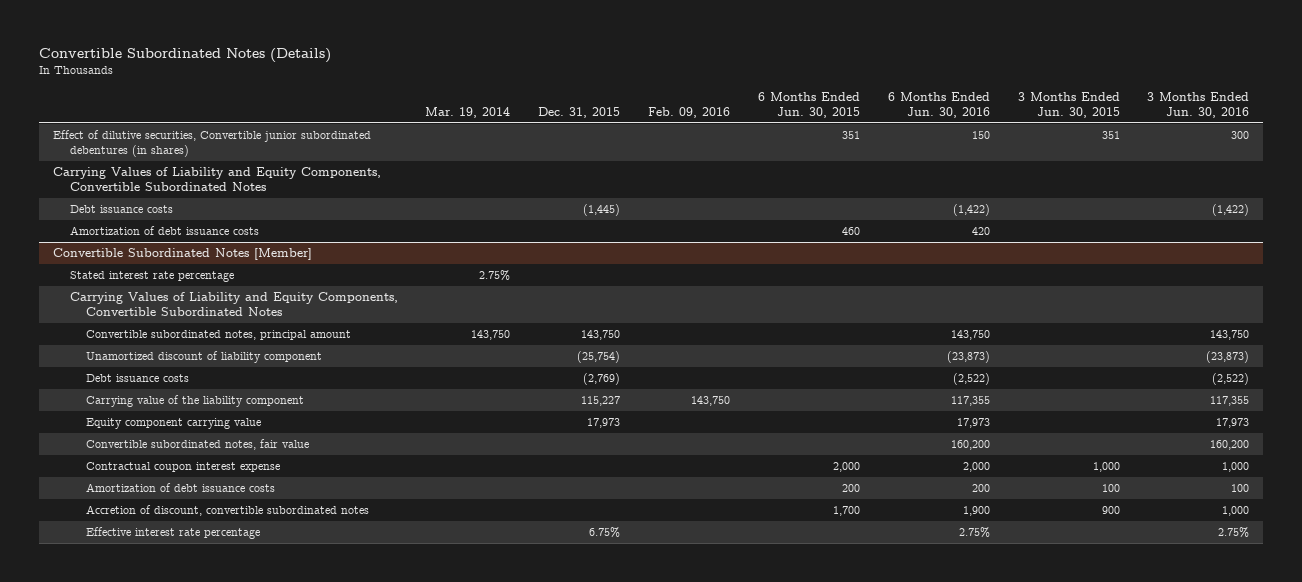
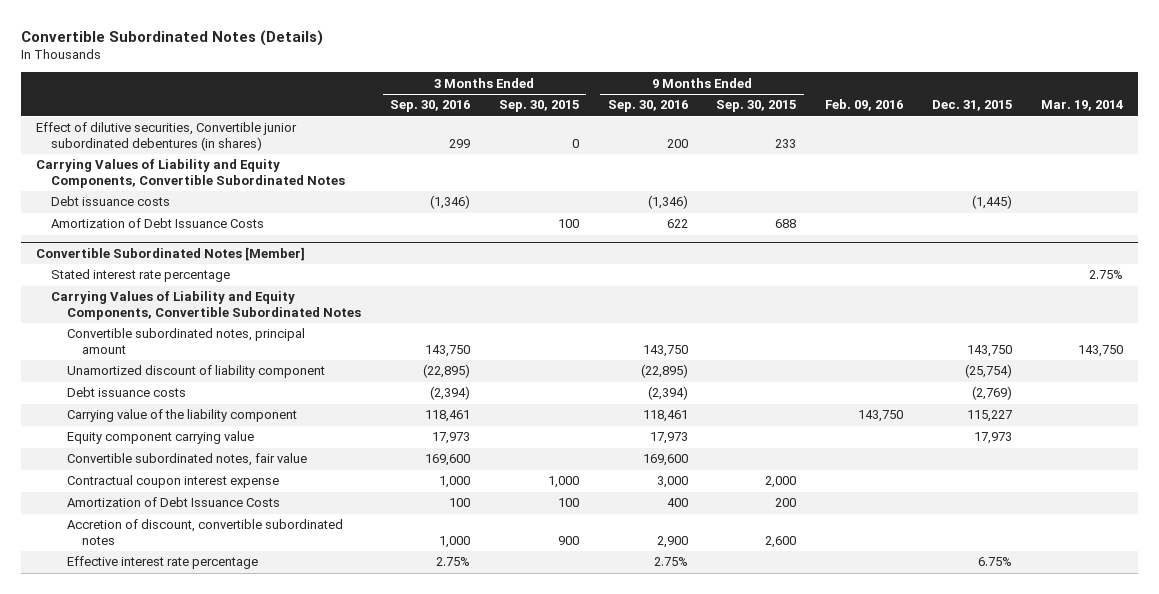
- | Mar. 19, 2014 | Dec. 31, 2015 | Feb. 09, 2016 | 6 Months Ended Jun. 30, 2015 | 6 Months Ended Jun. 30, 2016 | 3 Months Ended Jun. 30, 2015 | 3 Months Ended Jun. 30, 2016
+ | 3 Months Ended Sep. 30, 2016 | 3 Months Ended Sep. 30, 2015 | 9 Months Ended Sep. 30, 2016 | 9 Months Ended Sep. 30, 2015 | Feb. 09, 2016 | Dec. 31, 2015 | Mar. 19, 2014
- Amortization of debt issuance costs | | | | 460 | 420 | |
+ Amortization of Debt Issuance Costs | | 100 | 622 | 688 | | |
@ Convertible Subordinated Notes [Member]
- Amortization of debt issuance costs | | | | 200 | 200 | 100 | 100
+ Amortization of Debt Issuance Costs | 100 | 100 | 400 | 200 | | |

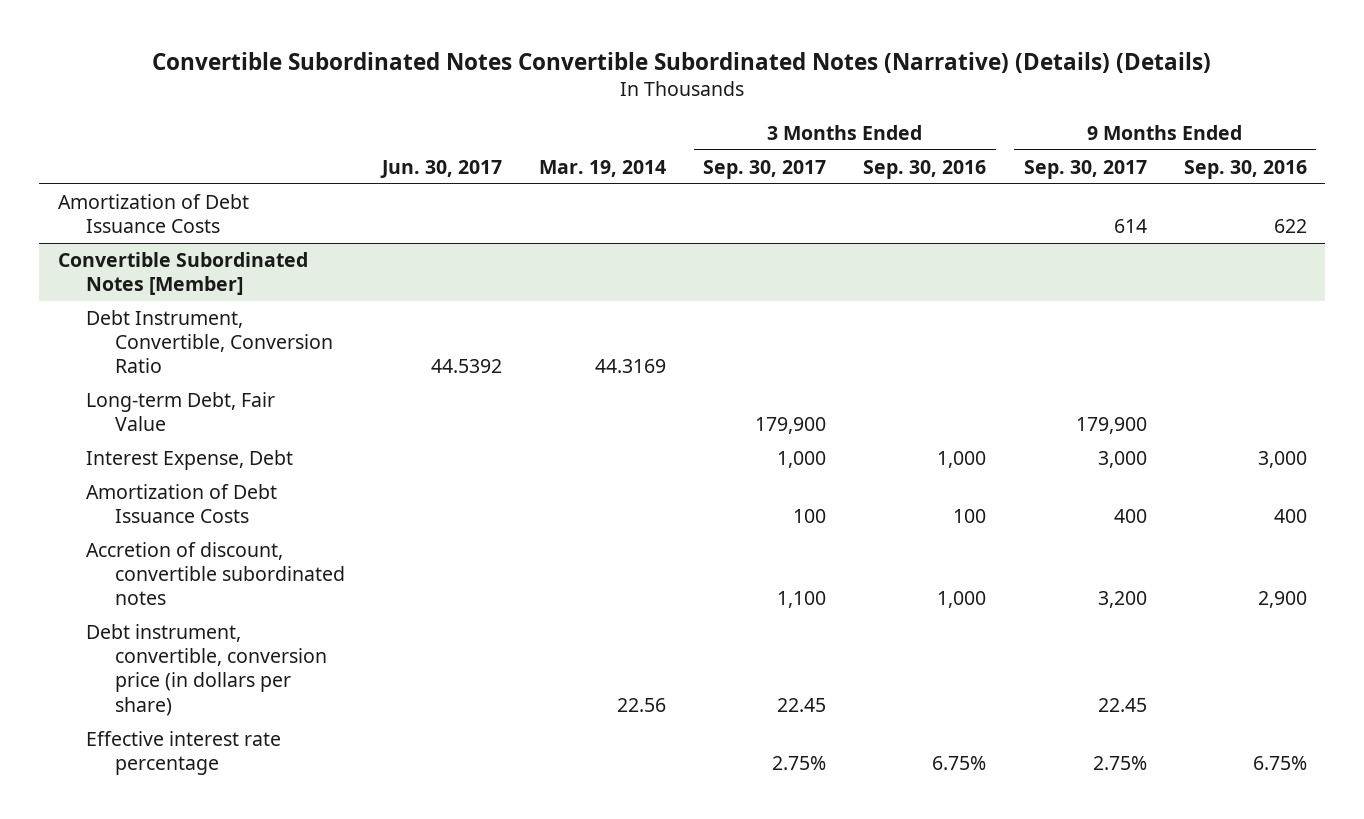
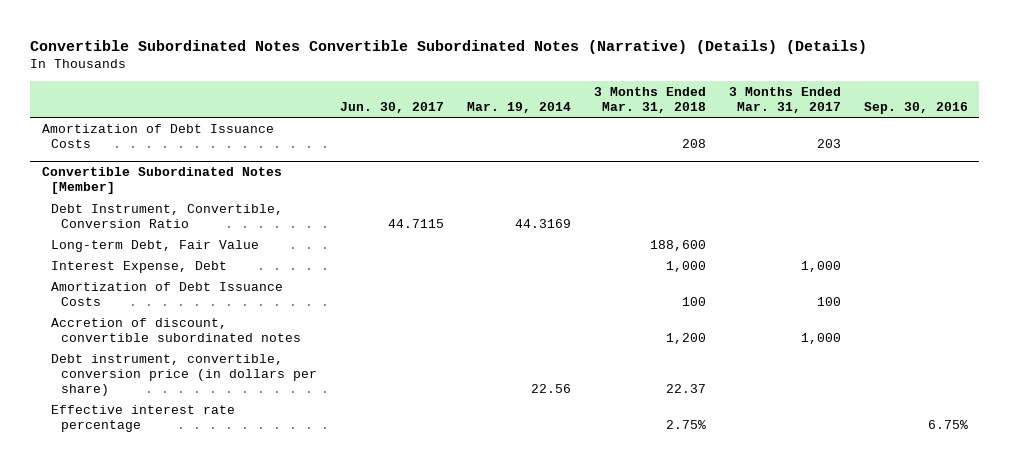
- | Jun. 30, 2017 | Mar. 19, 2014 | 3 Months Ended Sep. 30, 2017 | 3 Months Ended Sep. 30, 2016 | 9 Months Ended Sep. 30, 2017 | 9 Months Ended Sep. 30, 2016
+ | Jun. 30, 2017 | Mar. 19, 2014 | 3 Months Ended Mar. 31, 2018 | 3 Months Ended Mar. 31, 2017 | Sep. 30, 2016
@ Convertible Subordinated Notes [Member]
- Debt Instrument, Convertible, Conversion Ratio | 44.5392 | 44.3169 | | | |
+ Debt Instrument, Convertible, Conversion Ratio | 44.7115 | 44.3169 | | |

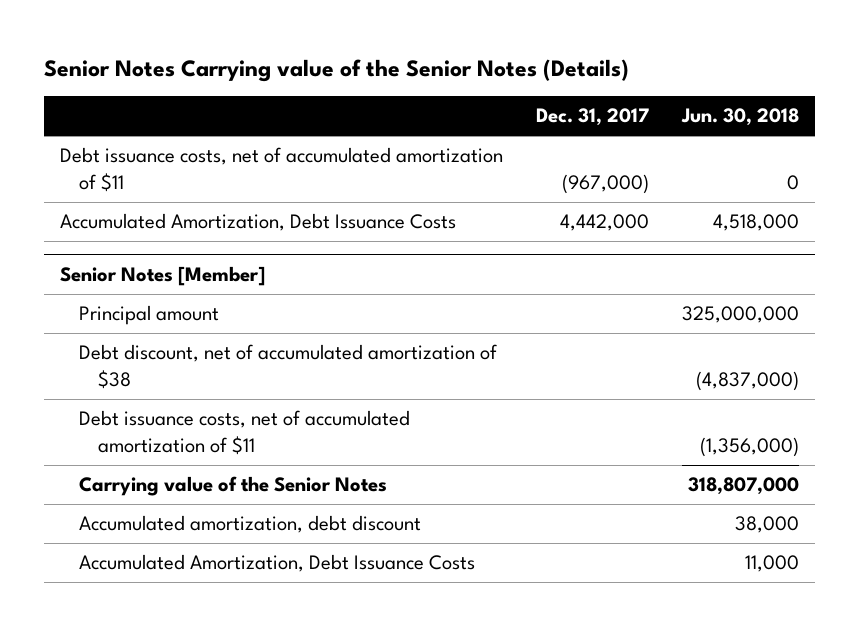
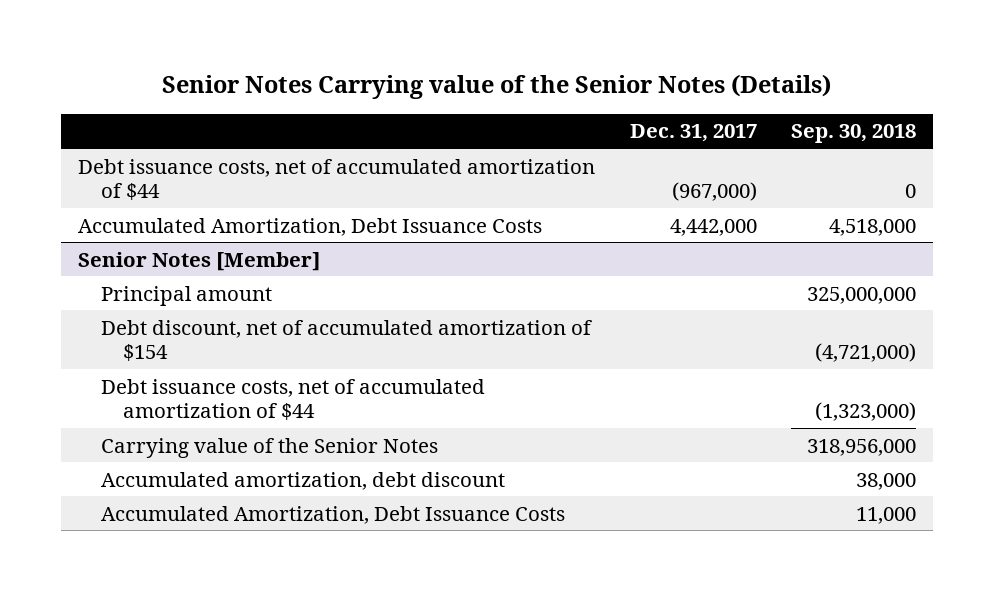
- | Dec. 31, 2017 | Jun. 30, 2018
+ | Dec. 31, 2017 | Sep. 30, 2018
- Debt issuance costs, net of accumulated amortization of $11 | (967,000) | 0
+ Debt issuance costs, net of accumulated amortization of $44 | (967,000) | 0
@ Senior Notes [Member]
- Debt discount, net of accumulated amortization of $38 | | (4,837,000)
- Debt issuance costs, net of accumulated amortization of $11 | | (1,356,000)
+ Debt discount, net of accumulated amortization of $154 | | (4,721,000)
+ Debt issuance costs, net of accumulated amortization of $44 | | (1,323,000)

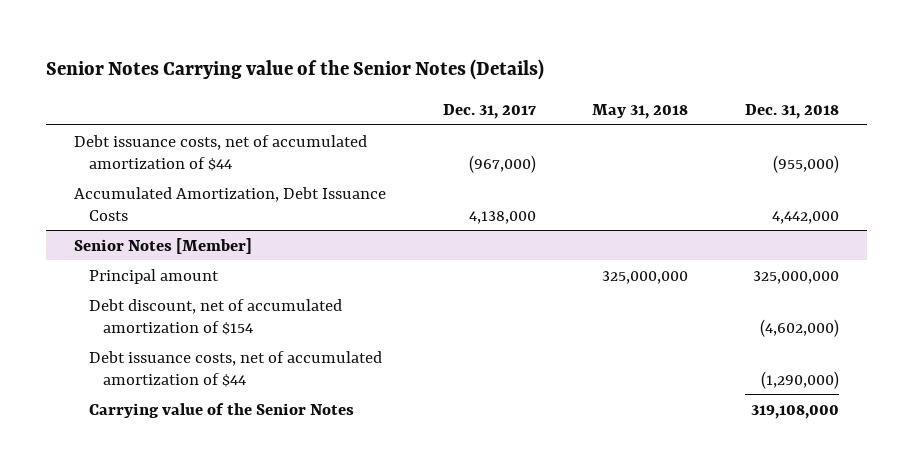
- | Dec. 31, 2017 | Sep. 30, 2018
+ | Dec. 31, 2017 | May 31, 2018 | Dec. 31, 2018
- Accumulated Amortization, Debt Issuance Costs | 4,442,000 | 4,518,000
+ Accumulated Amortization, Debt Issuance Costs | 4,138,000 | | 4,442,000
@ Senior Notes [Member]
- Accumulated amortization, debt discount | | 38,000
- Accumulated Amortization, Debt Issuance Costs | | 11,000

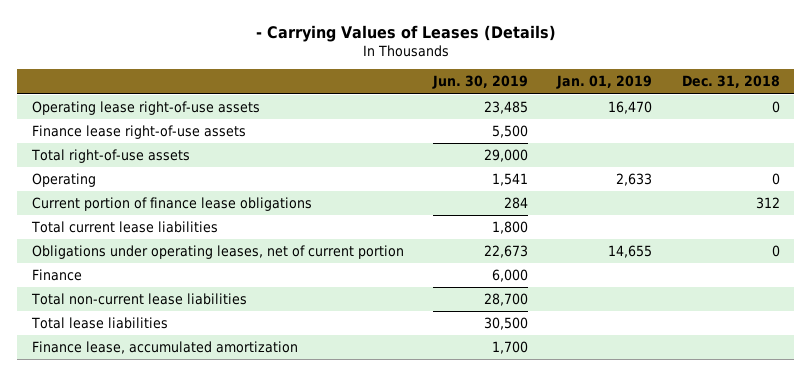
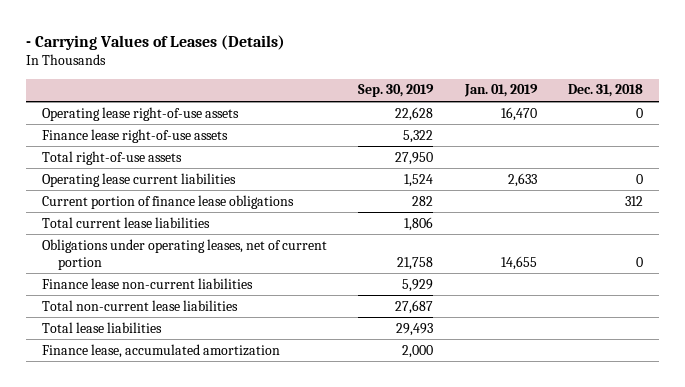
- | Jun. 30, 2019 | Jan. 01, 2019 | Dec. 31, 2018
+ | Sep. 30, 2019 | Jan. 01, 2019 | Dec. 31, 2018
- Operating | 1,541 | 2,633 | 0
+ Operating lease current liabilities | 1,524 | 2,633 | 0
- Finance | 6,000 | |
+ Finance lease non-current liabilities | 5,929 | |

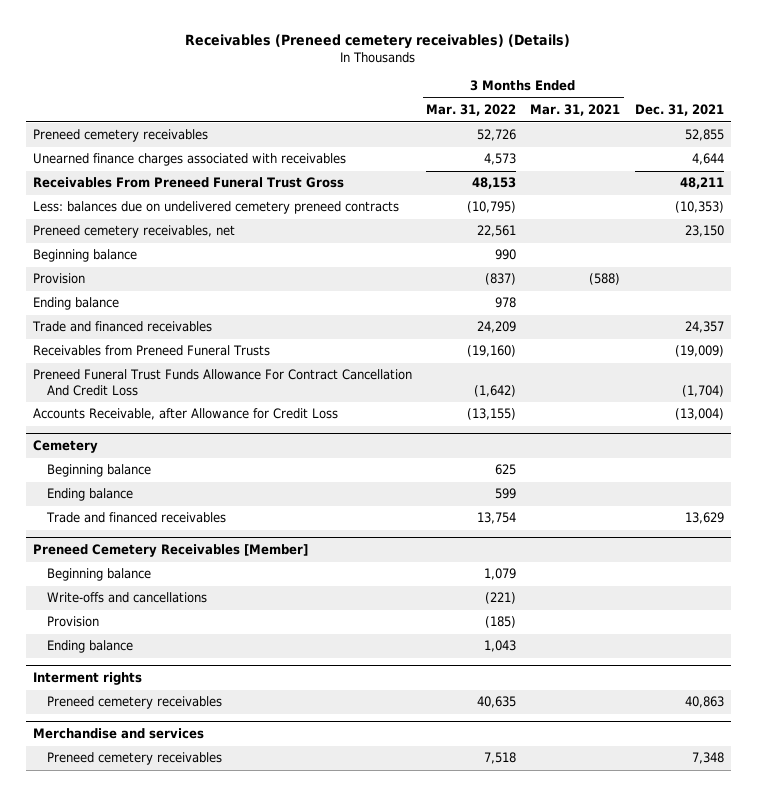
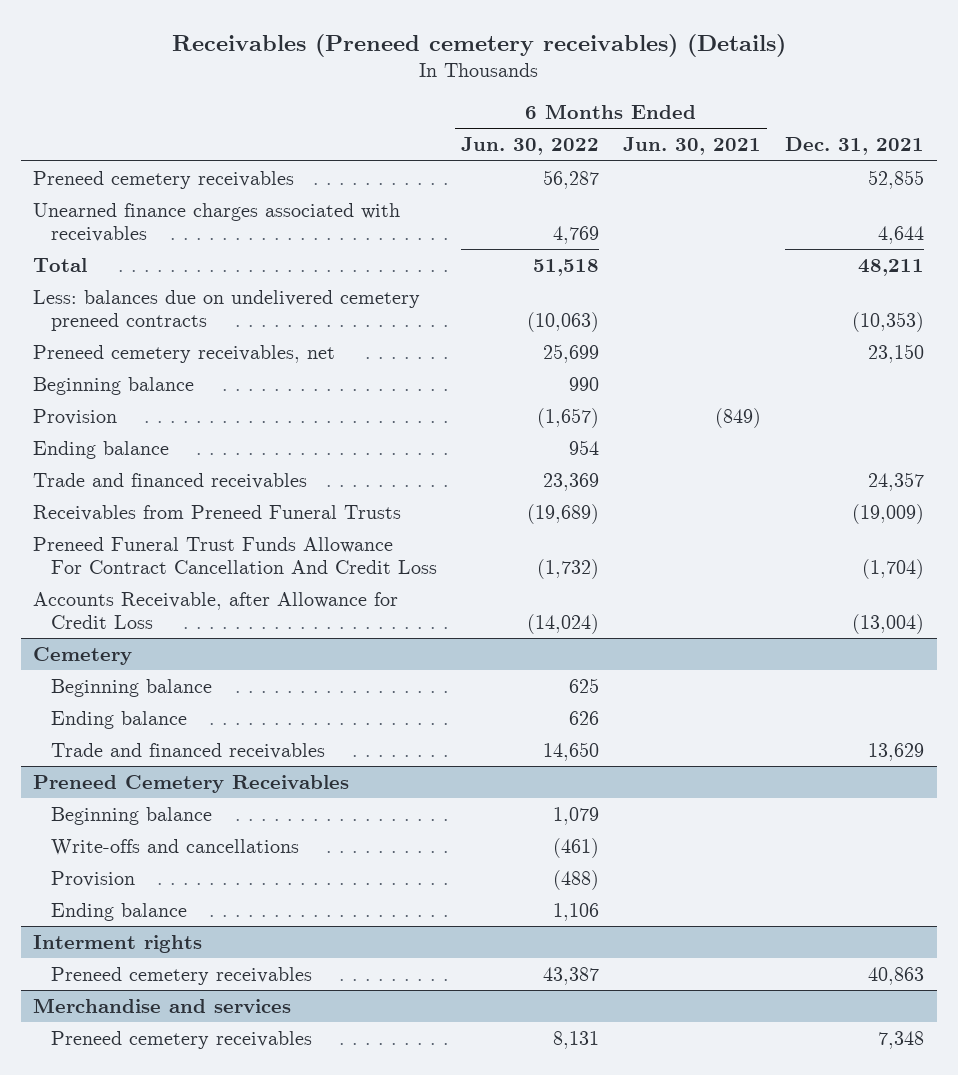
- | 3 Months Ended Mar. 31, 2022 | 3 Months Ended Mar. 31, 2021 | Dec. 31, 2021
+ | 6 Months Ended Jun. 30, 2022 | 6 Months Ended Jun. 30, 2021 | Dec. 31, 2021
- Receivables From Preneed Funeral Trust Gross | 48,153 | | 48,211
+ Total | 51,518 | | 48,211
- Preneed Cemetery Receivables [Member]
+ Preneed Cemetery Receivables

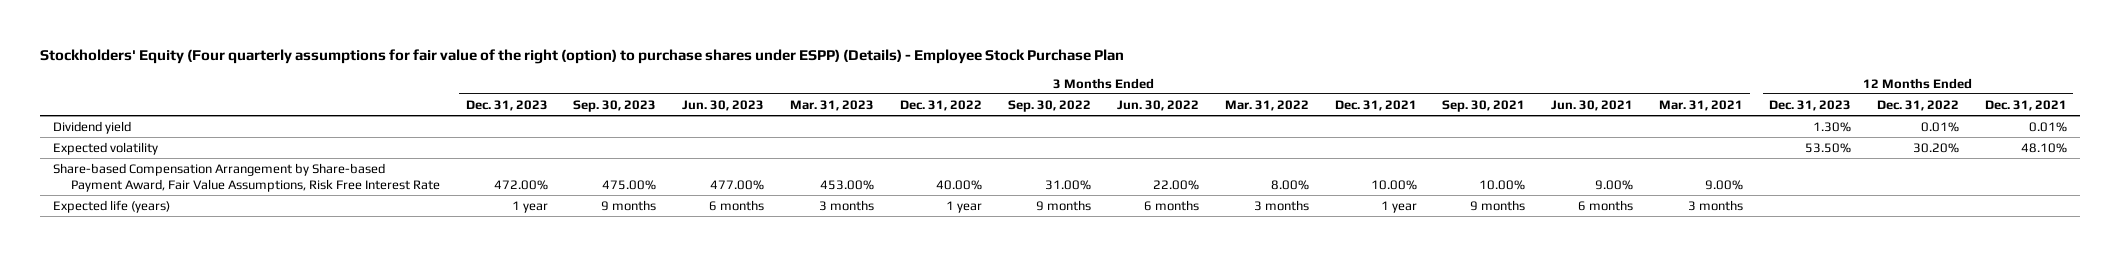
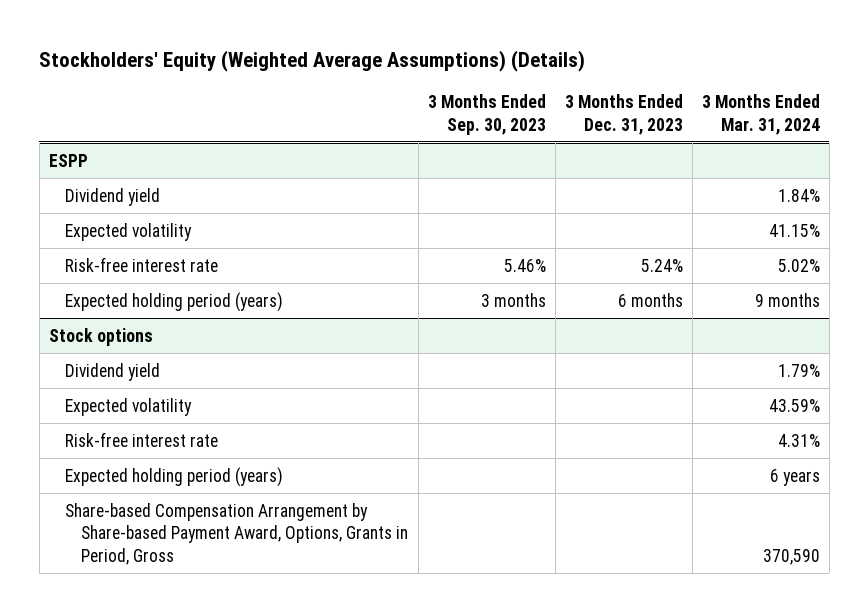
- Stockholders' Equity (Four quarterly assumptions for fair value of the right (option) to purchase shares under ESPP) (Details) - Employee Stock Purchase Plan
+ Stockholders' Equity (Weighted Average Assumptions) (Details)
- | 3 Months Ended Dec. 31, 2023 | 3 Months Ended Sep. 30, 2023 | 3 Months Ended Jun. 30, 2023 | 3 Months Ended Mar. 31, 2023 | 3 Months Ended Dec. 31, 2022 | 3 Months Ended Sep. 30, 2022 | 3 Months Ended Jun. 30, 2022 | 3 Months Ended Mar. 31, 2022 | 3 Months Ended Dec. 31, 2021 | 3 Months Ended Sep. 30, 2021 | 3 Months Ended Jun. 30, 2021 | 3 Months Ended Mar. 31, 2021 | 12 Months Ended Dec. 31, 2023 | 12 Months Ended Dec. 31, 2022 | 12 Months Ended Dec. 31, 2021
+ | 3 Months Ended Sep. 30, 2023 | 3 Months Ended Dec. 31, 2023 | 3 Months Ended Mar. 31, 2024
- Dividend yield | | | | | | | | | | | | | 1.30% | 0.01% | 0.01%
- Expected volatility | | | | | | | | | | | | | 53.50% | 30.20% | 48.10%
- Share-based Compensation Arrangement by Share-based Payment Award, Fair Value Assumptions, Risk Free Interest Rate | 472.00% | 475.00% | 477.00% | 453.00% | 40.00% | 31.00% | 22.00% | 8.00% | 10.00% | 10.00% | 9.00% | 9.00% | | |
- Expected life (years) | 1 year | 9 months | 6 months | 3 months | 1 year | 9 months | 6 months | 3 months | 1 year | 9 months | 6 months | 3 months | | |
+ ESPP
+ Dividend yield | | | 1.84%
+ Expected volatility | | | 41.15%
+ Risk-free interest rate | 5.46% | 5.24% | 5.02%
+ Expected holding period (years) | 3 months | 6 months | 9 months
+ Stock options
+ Dividend yield | | | 1.79%
+ Expected volatility | | | 43.59%
+ Risk-free interest rate | | | 4.31%
+ Expected holding period (years) | | | 6 years
+ Share-based Compensation Arrangement by Share-based Payment Award, Options, Grants in Period, Gross | | | 370,590

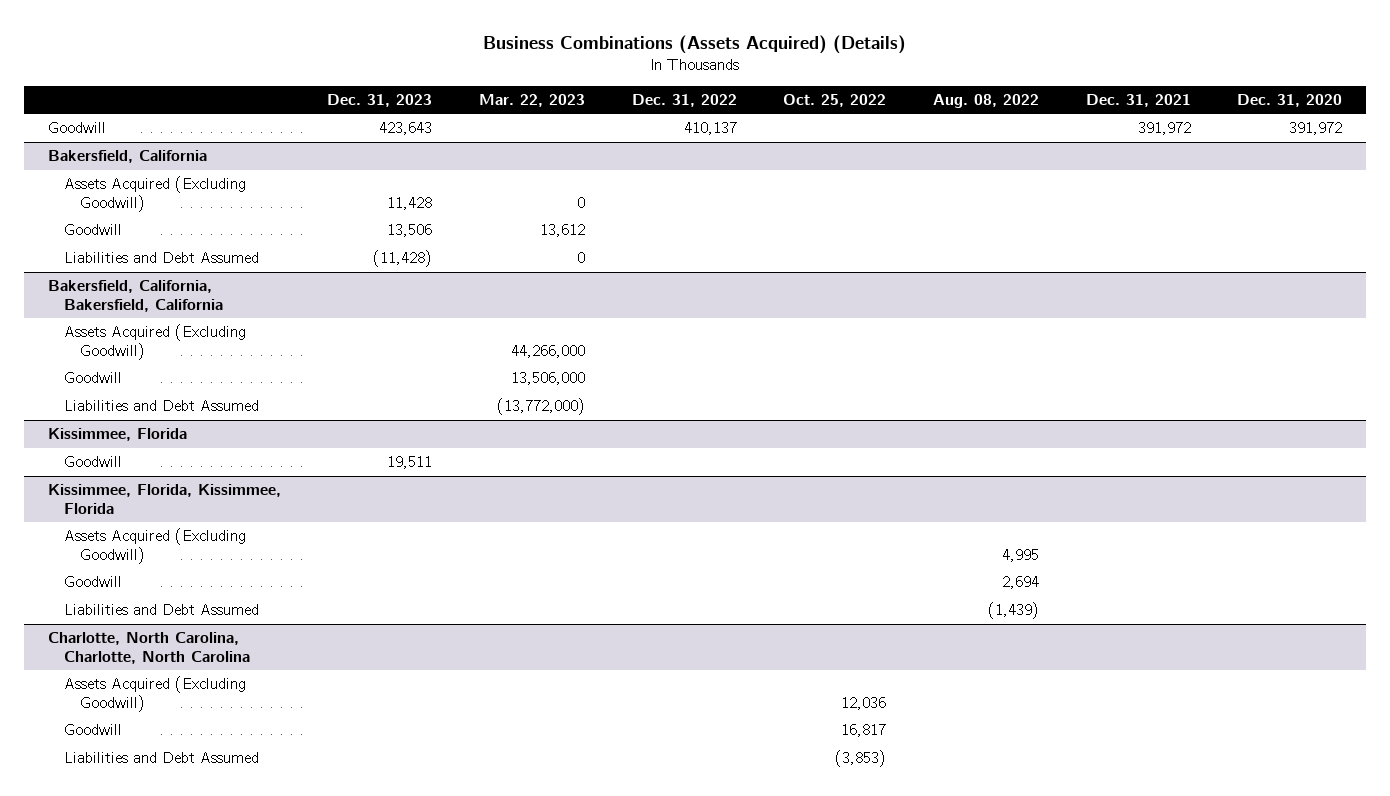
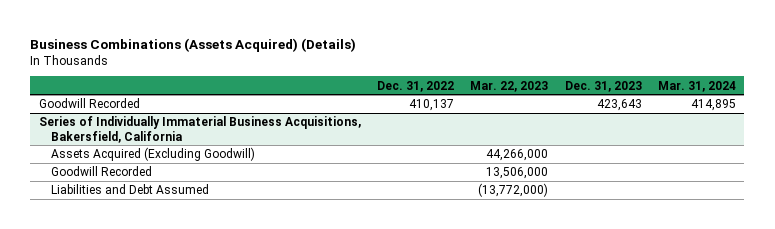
- | Dec. 31, 2023 | Mar. 22, 2023 | Dec. 31, 2022 | Oct. 25, 2022 | Aug. 08, 2022 | Dec. 31, 2021 | Dec. 31, 2020
+ | Dec. 31, 2022 | Mar. 22, 2023 | Dec. 31, 2023 | Mar. 31, 2024
- Goodwill | 423,643 | | 410,137 | | | 391,972 | 391,972
- Bakersfield, California
- Assets Acquired (Excluding Goodwill) | 11,428 | 0 | | | | |
- Goodwill | 13,506 | 13,612 | | | | |
- Liabilities and Debt Assumed | (11,428) | 0 | | | | |
- Bakersfield, California, Bakersfield, California
+ Goodwill Recorded | 410,137 | | 423,643 | 414,895
+ Series of Individually Immaterial Business Acquisitions, Bakersfield, California
- Goodwill | | 13,506,000 | | | | |
+ Goodwill Recorded | | 13,506,000 | |
- Kissimmee, Florida
- Goodwill | 19,511 | | | | | |
- Kissimmee, Florida, Kissimmee, Florida
- Assets Acquired (Excluding Goodwill) | | | | | 4,995 | |
- Goodwill | | | | | 2,694 | |
- Liabilities and Debt Assumed | | | | | (1,439) | |
- Charlotte, North Carolina, Charlotte, North Carolina
- Assets Acquired (Excluding Goodwill) | | | | 12,036 | | |
- Goodwill | | | | 16,817 | | |
- Liabilities and Debt Assumed | | | | (3,853) | | |

